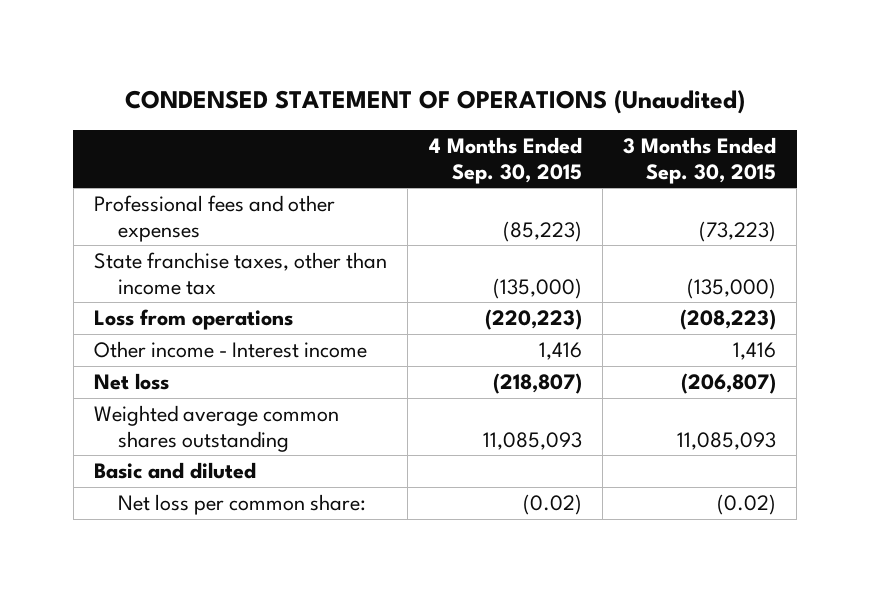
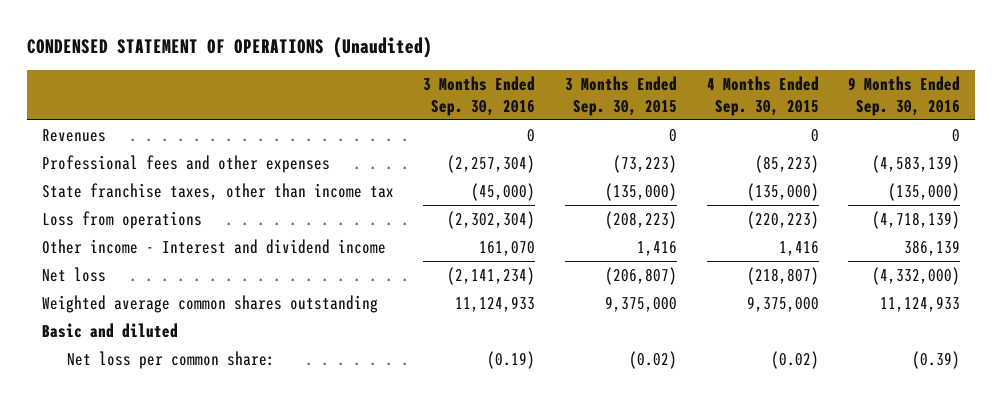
- | 4 Months Ended Sep. 30, 2015 | 3 Months Ended Sep. 30, 2015
+ | 3 Months Ended Sep. 30, 2016 | 3 Months Ended Sep. 30, 2015 | 4 Months Ended Sep. 30, 2015 | 9 Months Ended Sep. 30, 2016
+ Revenues | 0 | 0 | 0 | 0
- Other income - Interest income | 1,416 | 1,416
+ Other income - Interest and dividend income | 161,070 | 1,416 | 1,416 | 386,139
- Weighted average common shares outstanding | 11,085,093 | 11,085,093
+ Weighted average common shares outstanding | 11,124,933 | 9,375,000 | 9,375,000 | 11,124,933

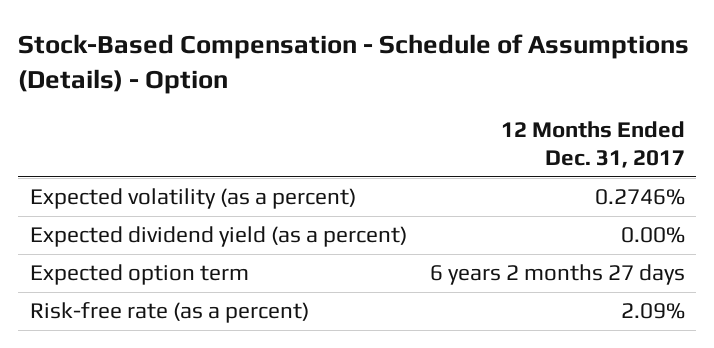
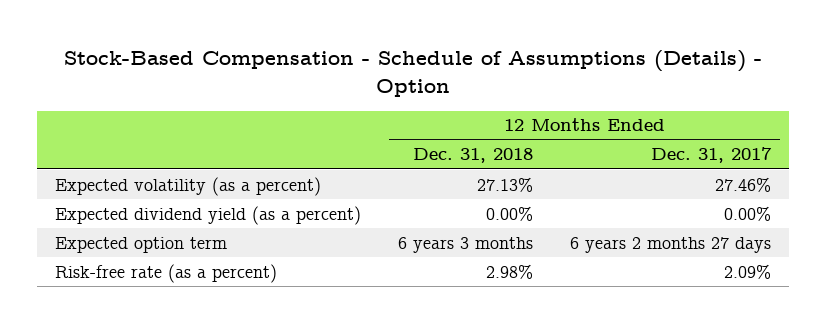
- | 12 Months Ended Dec. 31, 2017
+ | 12 Months Ended Dec. 31, 2018 | 12 Months Ended Dec. 31, 2017
- Expected volatility (as a percent) | 0.2746%
+ Expected volatility (as a percent) | 27.13% | 27.46%

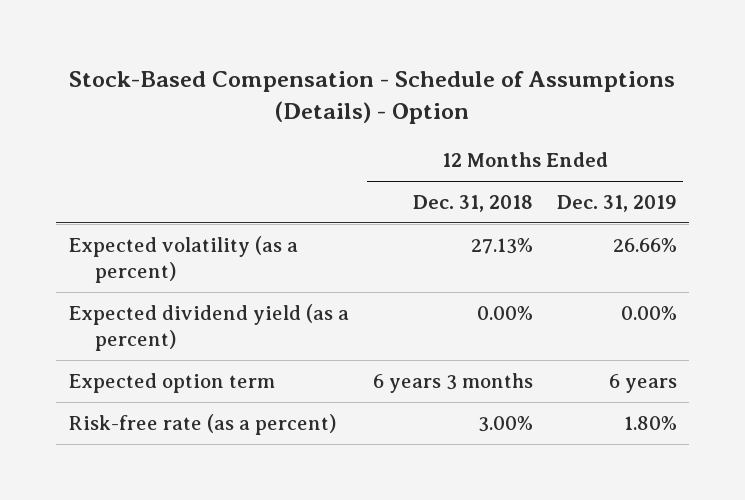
- | 12 Months Ended Dec. 31, 2018 | 12 Months Ended Dec. 31, 2017
+ | 12 Months Ended Dec. 31, 2018 | 12 Months Ended Dec. 31, 2019
- Risk-free rate (as a percent) | 2.98% | 2.09%
+ Risk-free rate (as a percent) | 3.00% | 1.80%

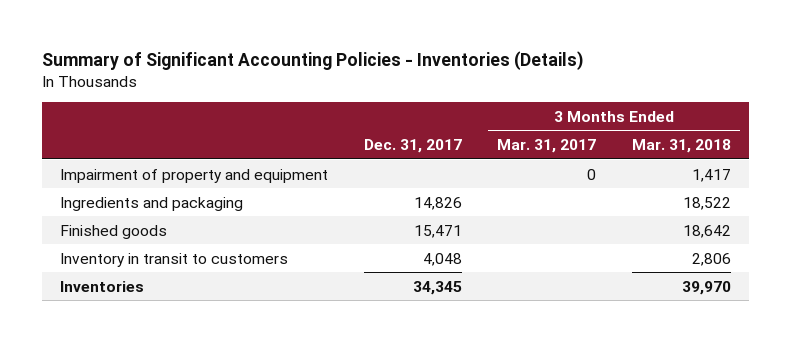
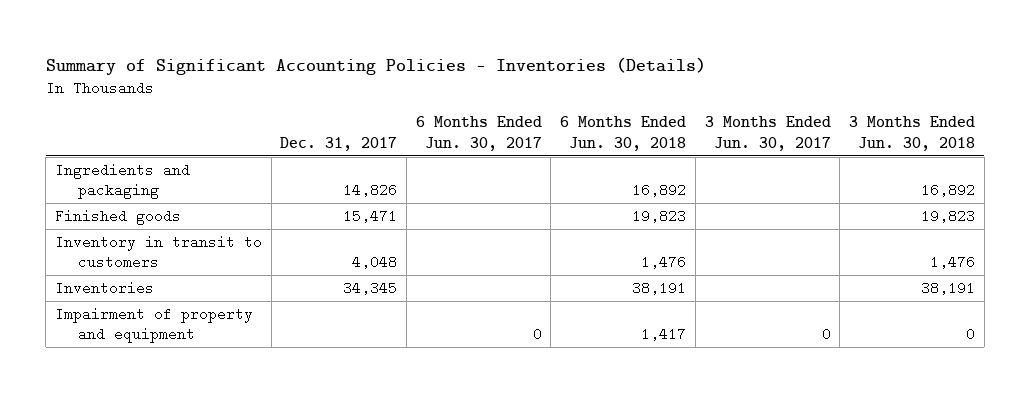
- | Dec. 31, 2017 | 3 Months Ended Mar. 31, 2017 | 3 Months Ended Mar. 31, 2018
+ | Dec. 31, 2017 | 6 Months Ended Jun. 30, 2017 | 6 Months Ended Jun. 30, 2018 | 3 Months Ended Jun. 30, 2017 | 3 Months Ended Jun. 30, 2018
moved down: Impairment of property and equipment | | 0 | 1,417 | 0 | 0

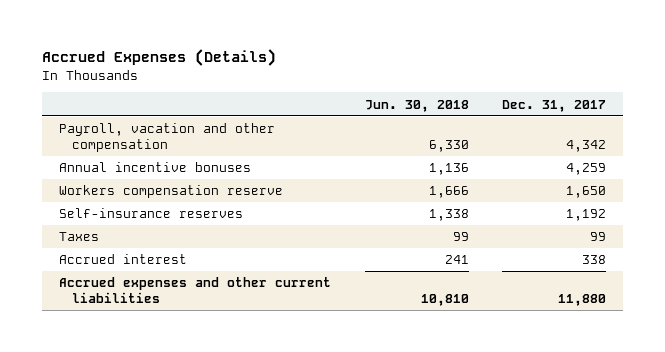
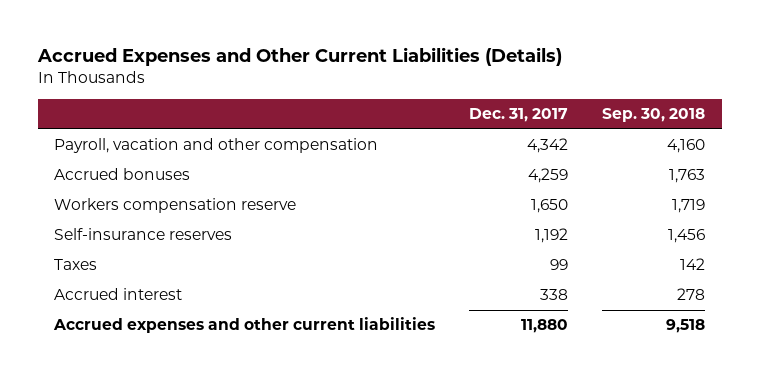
- Accrued Expenses (Details)
+ Accrued Expenses and Other Current Liabilities (Details)
- | Jun. 30, 2018 | Dec. 31, 2017
+ | Dec. 31, 2017 | Sep. 30, 2018
- Annual incentive bonuses | 1,136 | 4,259
+ Accrued bonuses | 4,259 | 1,763

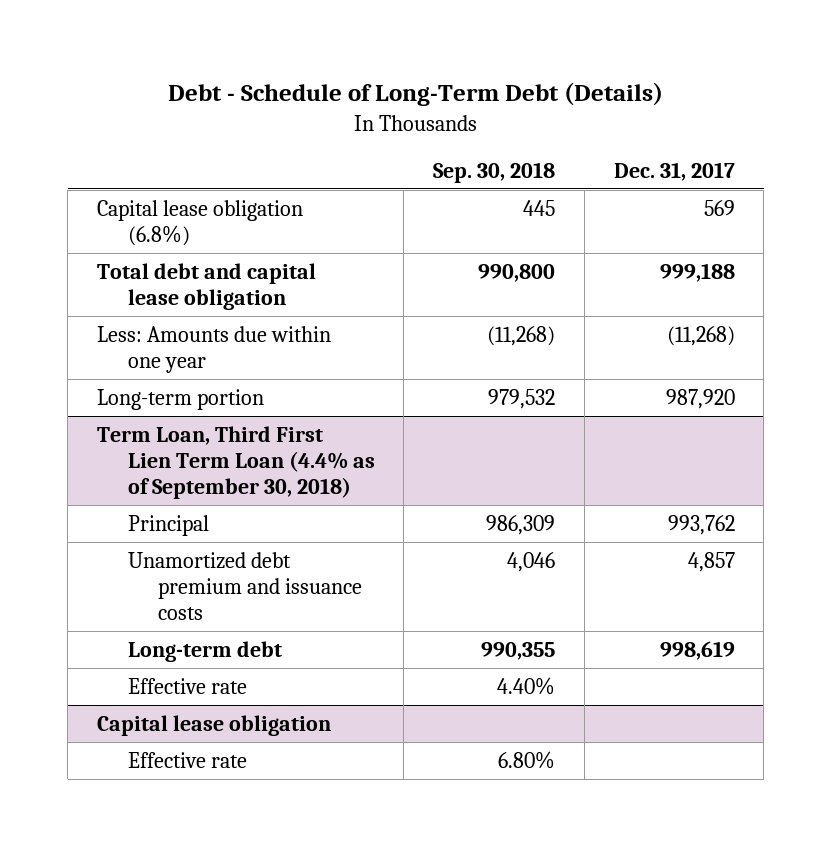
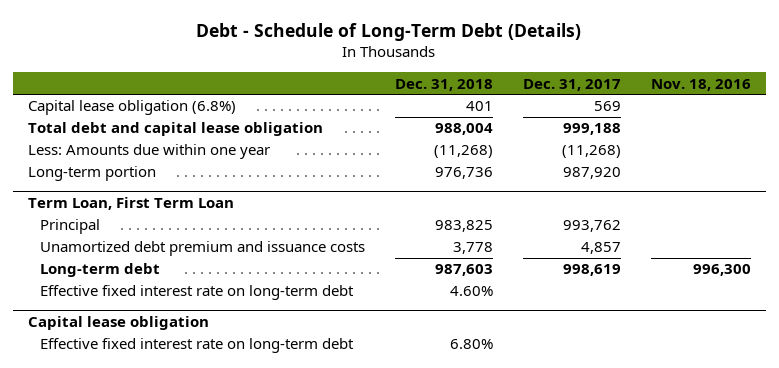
- | Sep. 30, 2018 | Dec. 31, 2017
+ | Dec. 31, 2018 | Dec. 31, 2017 | Nov. 18, 2016
- Term Loan, Third First Lien Term Loan (4.4% as of September 30, 2018)
+ Term Loan, First Term Loan
- Effective rate | 4.40% |
+ Effective fixed interest rate on long-term debt | 4.60% | |
@ Capital lease obligation
- Effective rate | 6.80% |
+ Effective fixed interest rate on long-term debt | 6.80% | |

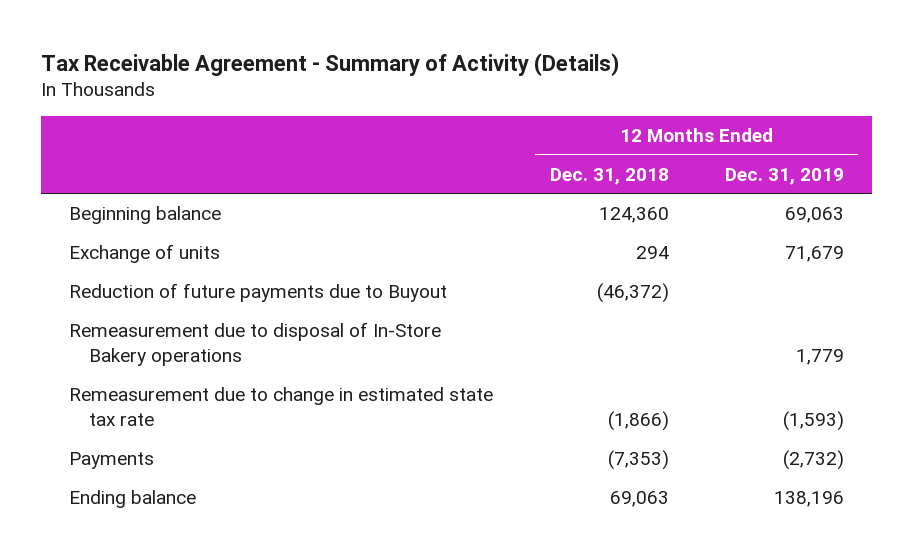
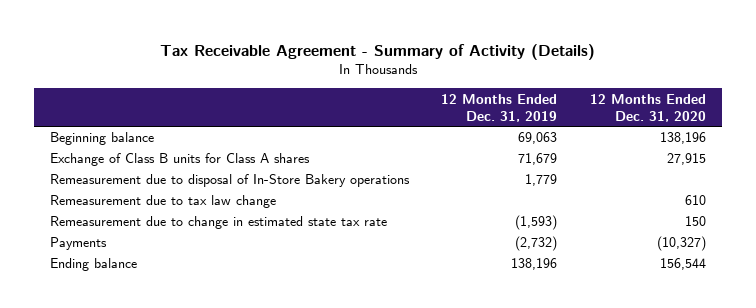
- | 12 Months Ended Dec. 31, 2018 | 12 Months Ended Dec. 31, 2019
+ | 12 Months Ended Dec. 31, 2019 | 12 Months Ended Dec. 31, 2020
- Exchange of units | 294 | 71,679
- Reduction of future payments due to Buyout | (46,372) |
+ Exchange of Class B units for Class A shares | 71,679 | 27,915
+ Remeasurement due to tax law change | | 610

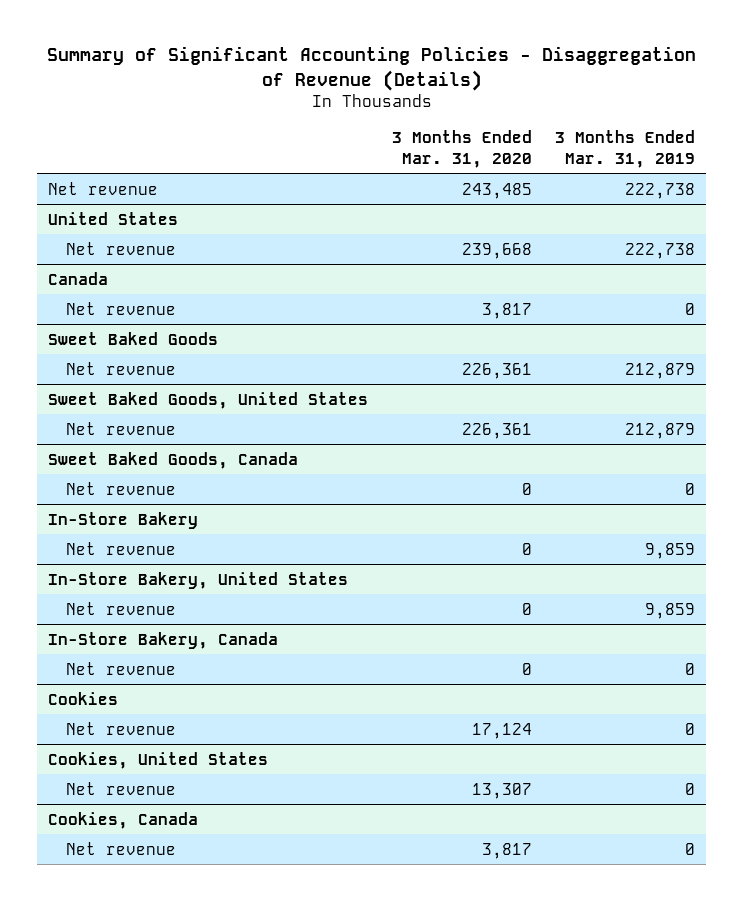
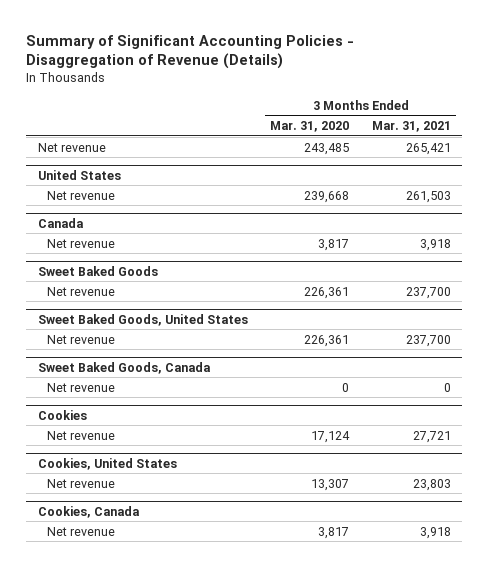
- | 3 Months Ended Mar. 31, 2020 | 3 Months Ended Mar. 31, 2019
+ | 3 Months Ended Mar. 31, 2020 | 3 Months Ended Mar. 31, 2021
- In-Store Bakery
- Net revenue | 0 | 9,859
- In-Store Bakery, United States
- Net revenue | 0 | 9,859
- In-Store Bakery, Canada
- Net revenue | 0 | 0

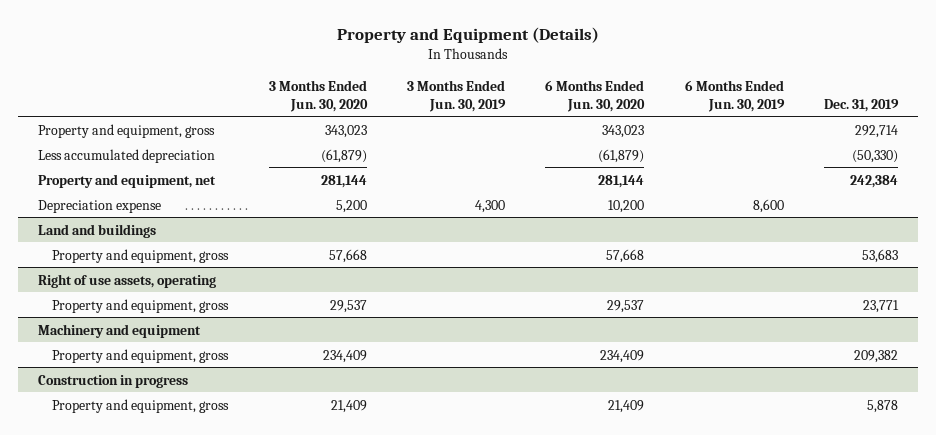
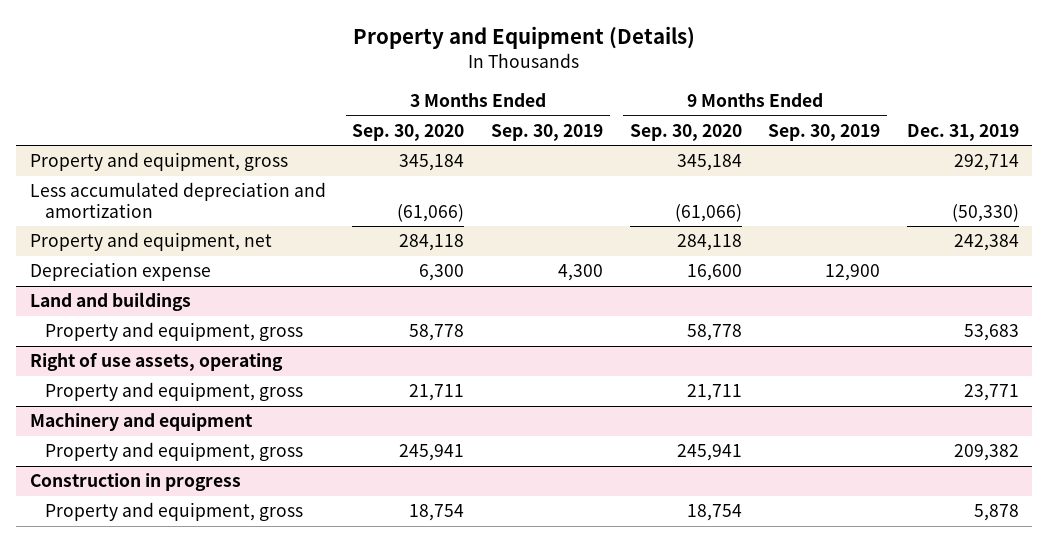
- | 3 Months Ended Jun. 30, 2020 | 3 Months Ended Jun. 30, 2019 | 6 Months Ended Jun. 30, 2020 | 6 Months Ended Jun. 30, 2019 | Dec. 31, 2019
+ | 3 Months Ended Sep. 30, 2020 | 3 Months Ended Sep. 30, 2019 | 9 Months Ended Sep. 30, 2020 | 9 Months Ended Sep. 30, 2019 | Dec. 31, 2019
- Less accumulated depreciation | (61,879) | | (61,879) | | (50,330)
+ Less accumulated depreciation and amortization | (61,066) | | (61,066) | | (50,330)

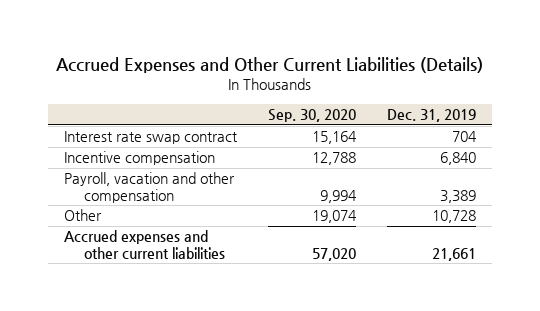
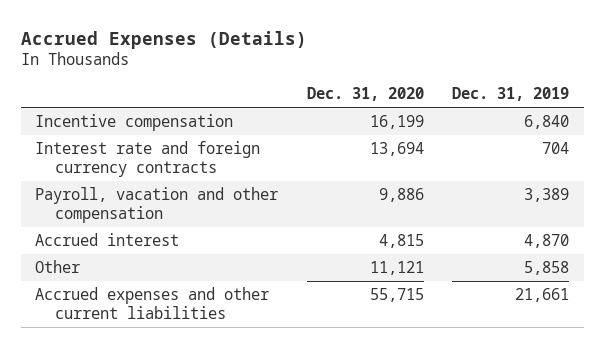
- Accrued Expenses and Other Current Liabilities (Details)
+ Accrued Expenses (Details)
- | Sep. 30, 2020 | Dec. 31, 2019
+ | Dec. 31, 2020 | Dec. 31, 2019
- Interest rate swap contract | 15,164 | 704
+ Interest rate and foreign currency contracts | 13,694 | 704
- Other | 19,074 | 10,728
+ Accrued interest | 4,815 | 4,870
+ Other | 11,121 | 5,858

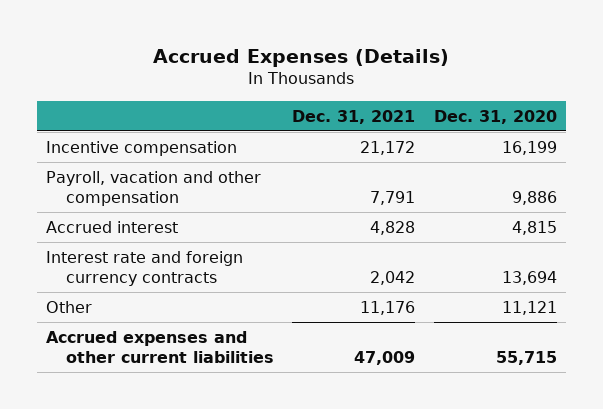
- | Dec. 31, 2020 | Dec. 31, 2019
+ | Dec. 31, 2021 | Dec. 31, 2020
moved down: Interest rate and foreign currency contracts | 2,042 | 13,694

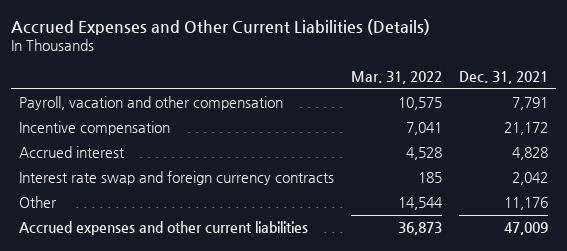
- Accrued Expenses (Details)
+ Accrued Expenses and Other Current Liabilities (Details)
- | Dec. 31, 2021 | Dec. 31, 2020
+ | Mar. 31, 2022 | Dec. 31, 2021
moved down: Incentive compensation | 7,041 | 21,172
- Interest rate and foreign currency contracts | 2,042 | 13,694
+ Interest rate swap and foreign currency contracts | 185 | 2,042

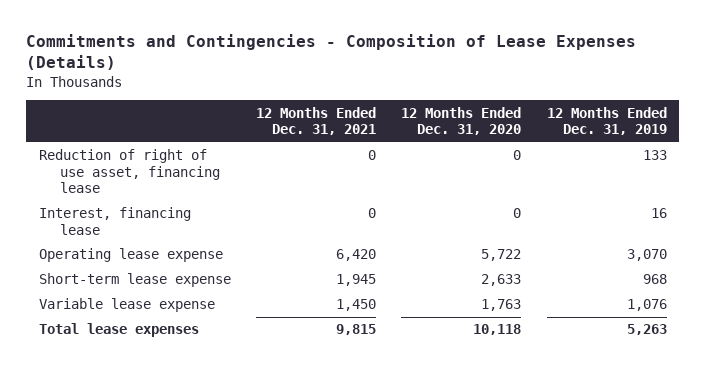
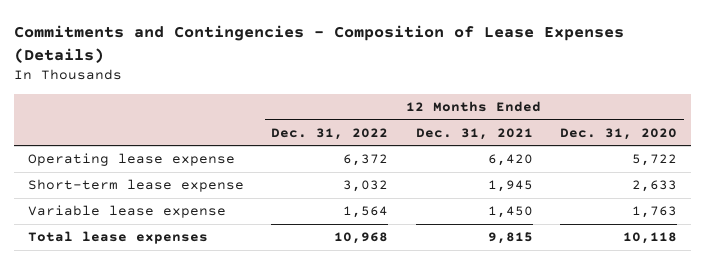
- | 12 Months Ended Dec. 31, 2021 | 12 Months Ended Dec. 31, 2020 | 12 Months Ended Dec. 31, 2019
+ | 12 Months Ended Dec. 31, 2022 | 12 Months Ended Dec. 31, 2021 | 12 Months Ended Dec. 31, 2020
- Reduction of right of use asset, financing lease | 0 | 0 | 133
- Interest, financing lease | 0 | 0 | 16

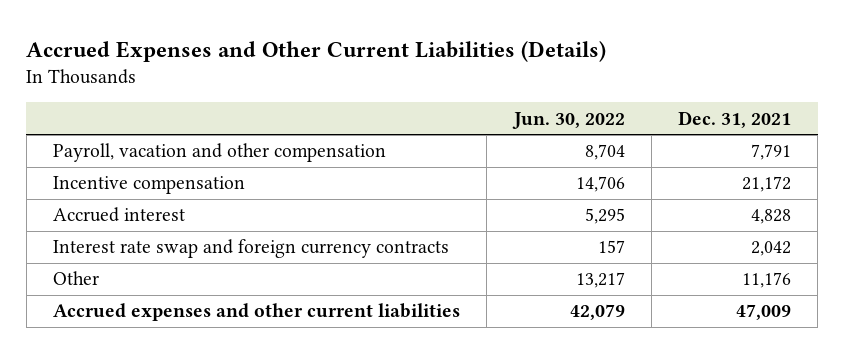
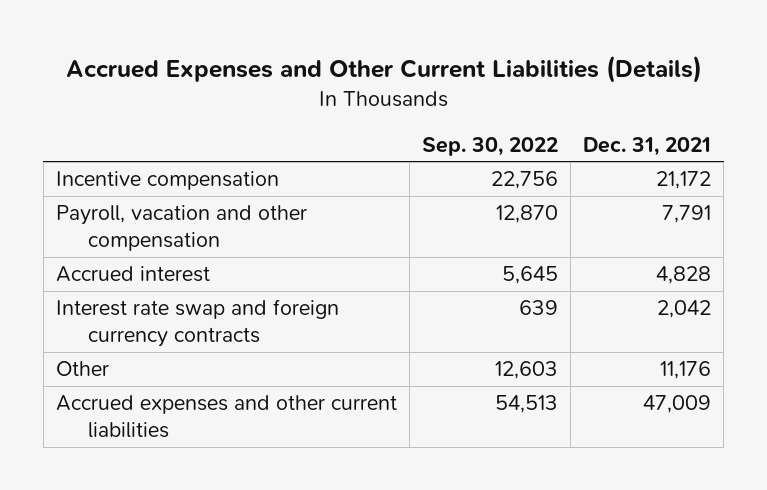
- | Jun. 30, 2022 | Dec. 31, 2021
+ | Sep. 30, 2022 | Dec. 31, 2021
moved down: Payroll, vacation and other compensation | 12,870 | 7,791

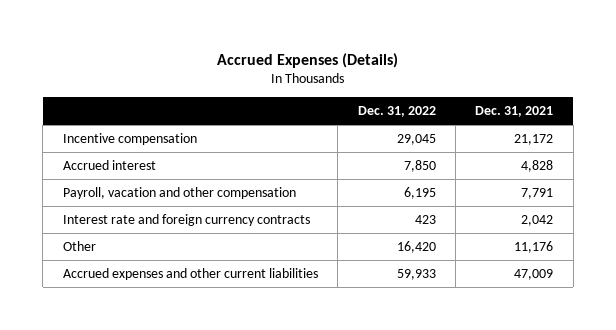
- Accrued Expenses and Other Current Liabilities (Details)
+ Accrued Expenses (Details)
- | Sep. 30, 2022 | Dec. 31, 2021
+ | Dec. 31, 2022 | Dec. 31, 2021
- Interest rate swap and foreign currency contracts | 639 | 2,042
moved down: Payroll, vacation and other compensation | 6,195 | 7,791
+ Interest rate and foreign currency contracts | 423 | 2,042

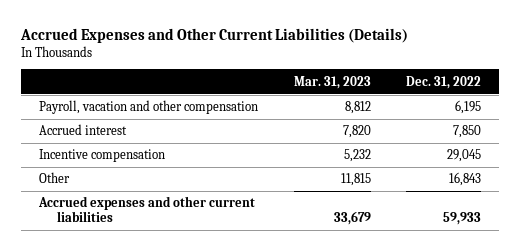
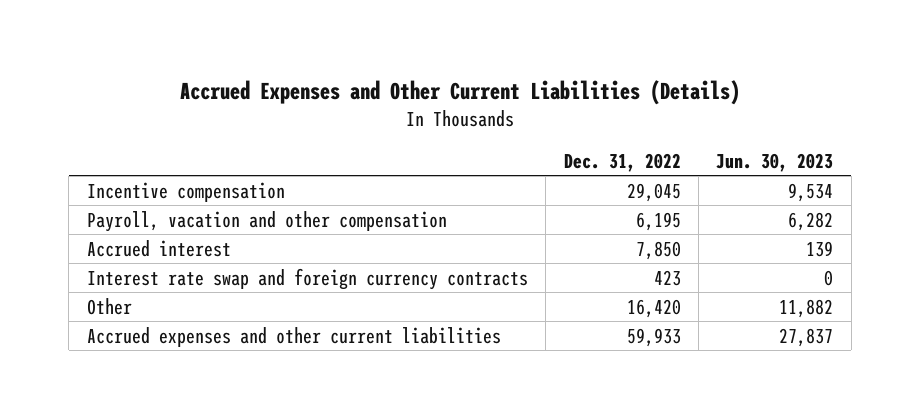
- | Mar. 31, 2023 | Dec. 31, 2022
+ | Dec. 31, 2022 | Jun. 30, 2023
moved up: Incentive compensation | 29,045 | 9,534
- Other | 11,815 | 16,843
+ Interest rate swap and foreign currency contracts | 423 | 0
+ Other | 16,420 | 11,882

